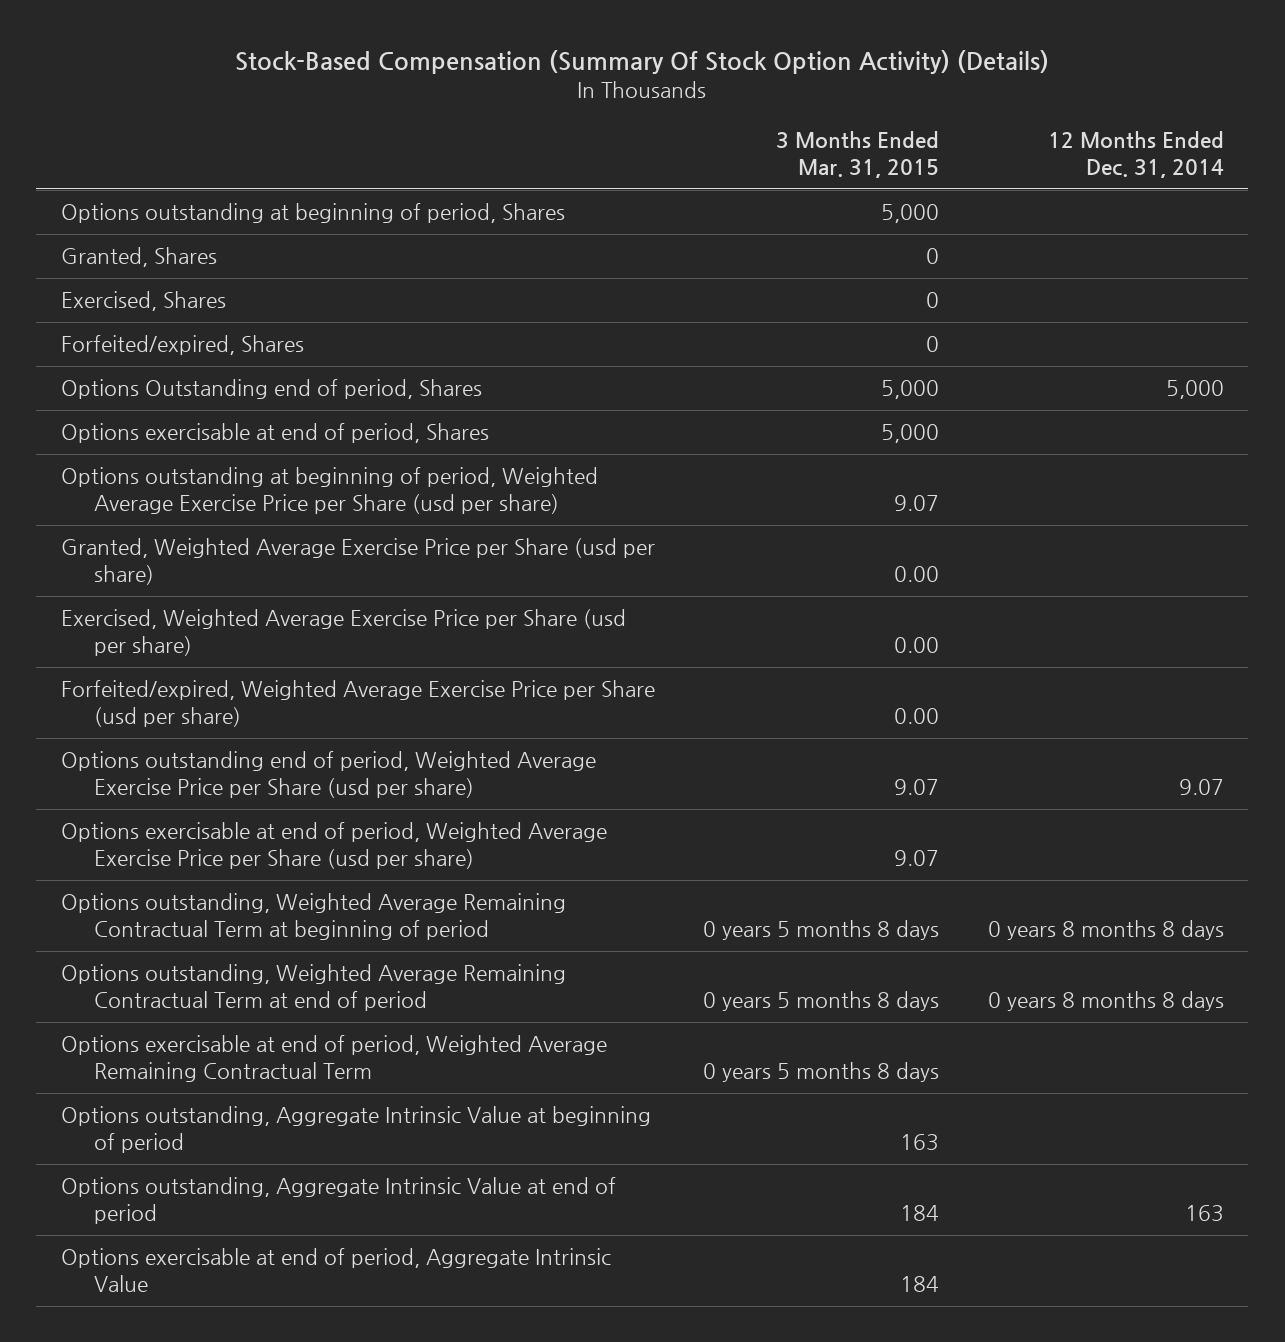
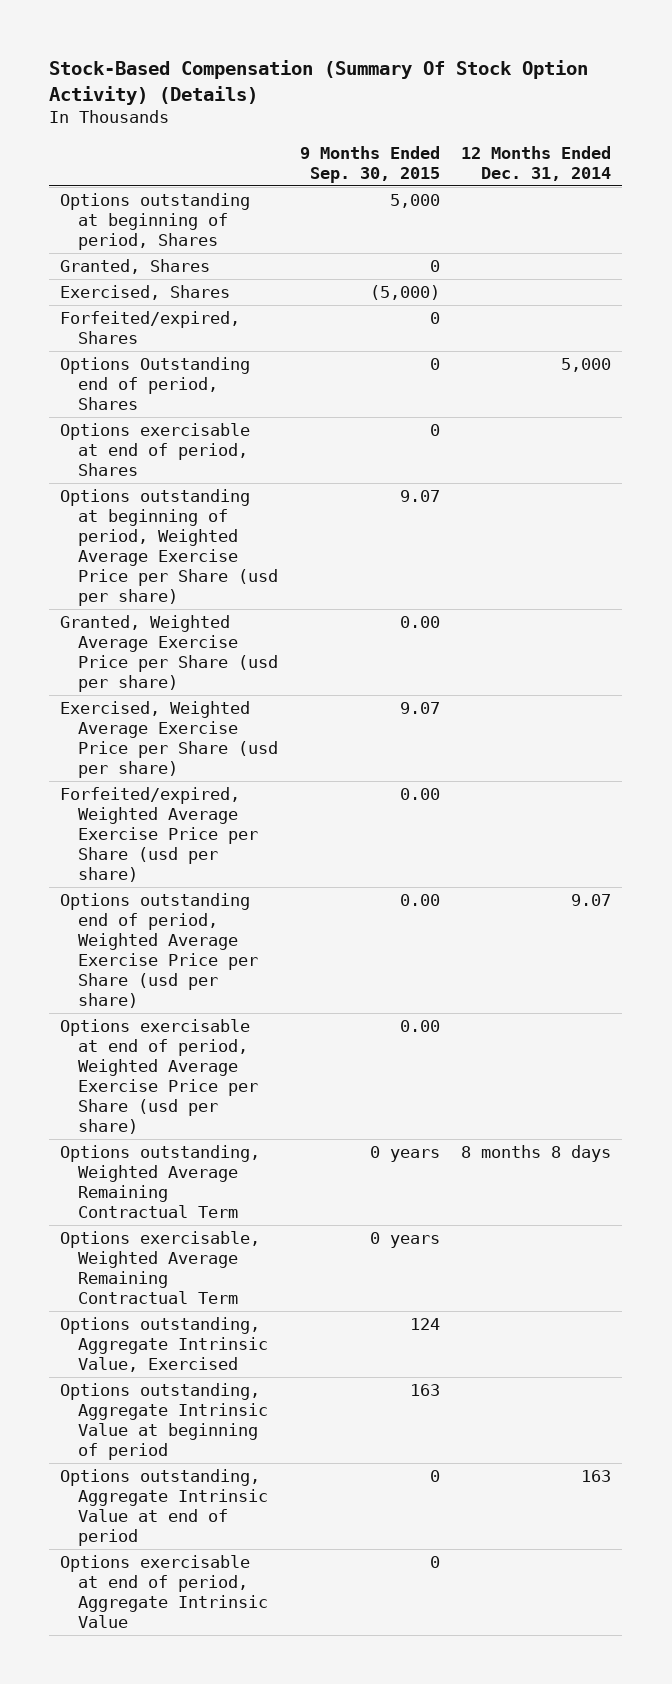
- | 3 Months Ended Mar. 31, 2015 | 12 Months Ended Dec. 31, 2014
+ | 9 Months Ended Sep. 30, 2015 | 12 Months Ended Dec. 31, 2014
- Options outstanding, Weighted Average Remaining Contractual Term at beginning of period | 0 years 5 months 8 days | 0 years 8 months 8 days
- Options outstanding, Weighted Average Remaining Contractual Term at end of period | 0 years 5 months 8 days | 0 years 8 months 8 days
- Options exercisable at end of period, Weighted Average Remaining Contractual Term | 0 years 5 months 8 days |
+ Options outstanding, Weighted Average Remaining Contractual Term | 0 years | 8 months 8 days
+ Options exercisable, Weighted Average Remaining Contractual Term | 0 years |
+ Options outstanding, Aggregate Intrinsic Value, Exercised | 124 |

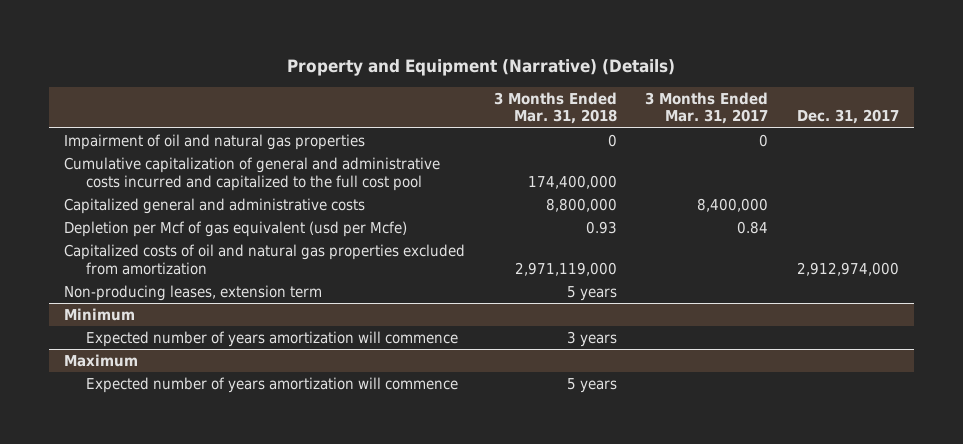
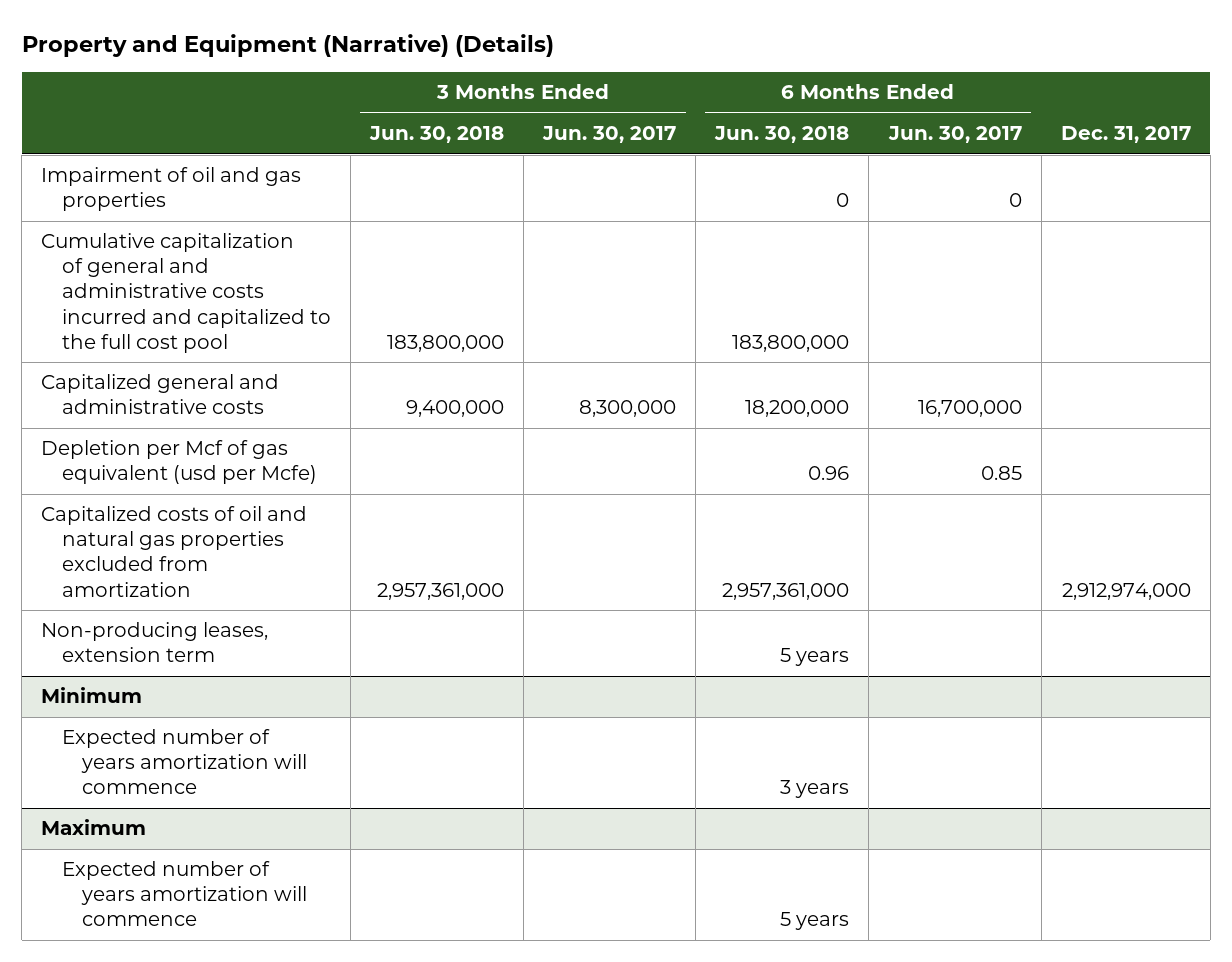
- | 3 Months Ended Mar. 31, 2018 | 3 Months Ended Mar. 31, 2017 | Dec. 31, 2017
+ | 3 Months Ended Jun. 30, 2018 | 3 Months Ended Jun. 30, 2017 | 6 Months Ended Jun. 30, 2018 | 6 Months Ended Jun. 30, 2017 | Dec. 31, 2017
- Impairment of oil and natural gas properties | 0 | 0 |
+ Impairment of oil and gas properties | | | 0 | 0 |

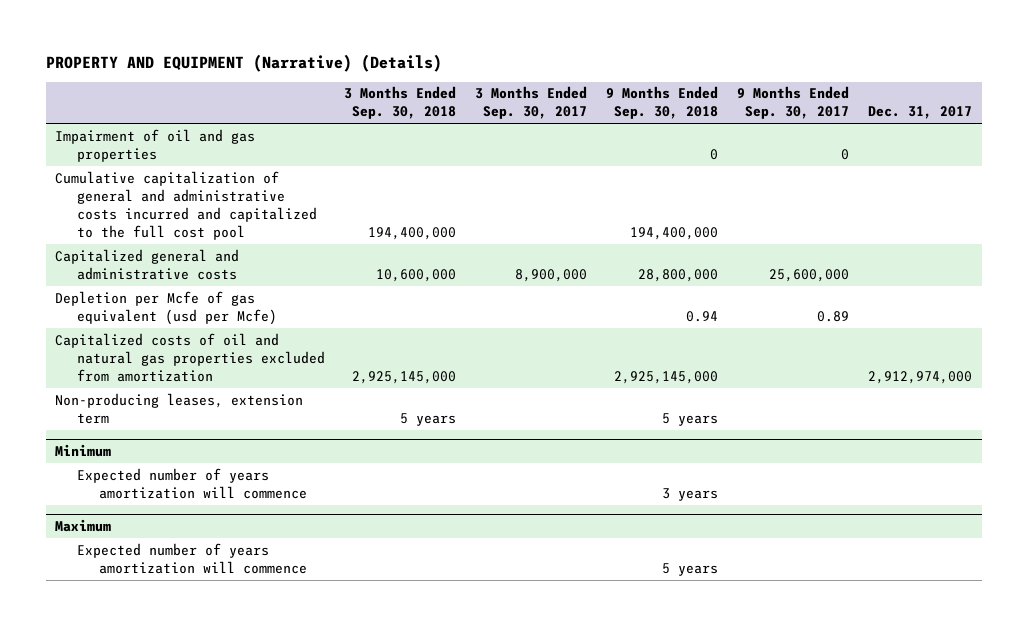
- Property and Equipment (Narrative) (Details)
+ PROPERTY AND EQUIPMENT (Narrative) (Details)
- | 3 Months Ended Jun. 30, 2018 | 3 Months Ended Jun. 30, 2017 | 6 Months Ended Jun. 30, 2018 | 6 Months Ended Jun. 30, 2017 | Dec. 31, 2017
+ | 3 Months Ended Sep. 30, 2018 | 3 Months Ended Sep. 30, 2017 | 9 Months Ended Sep. 30, 2018 | 9 Months Ended Sep. 30, 2017 | Dec. 31, 2017
- Depletion per Mcf of gas equivalent (usd per Mcfe) | | | 0.96 | 0.85 |
+ Depletion per Mcfe of gas equivalent (usd per Mcfe) | | | 0.94 | 0.89 |

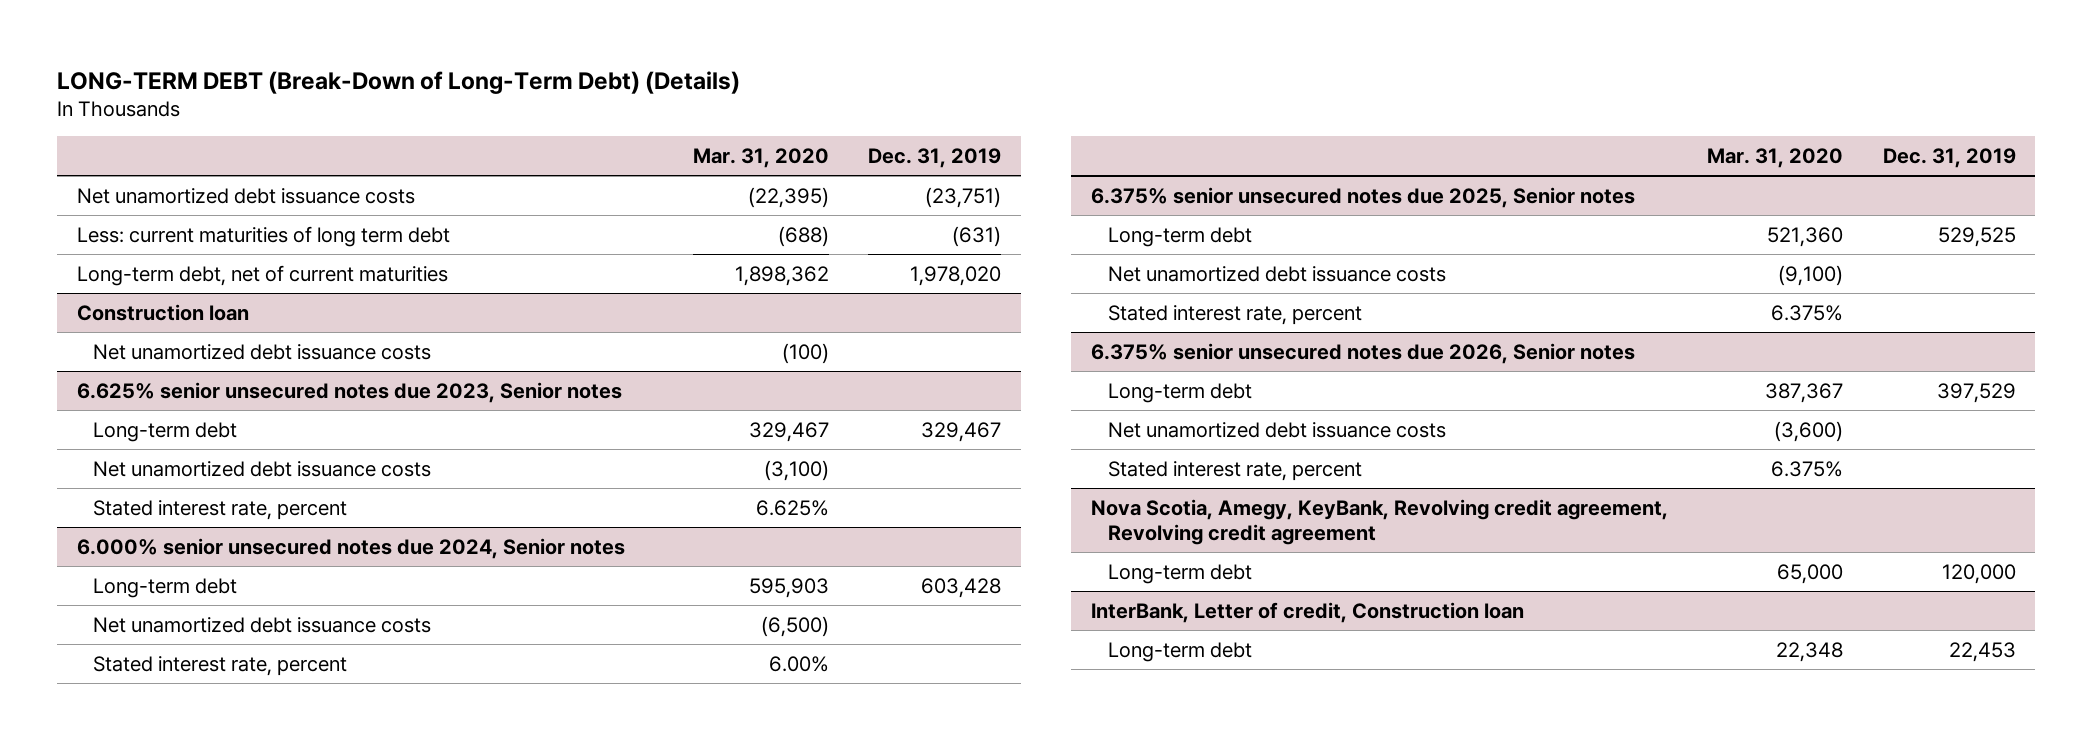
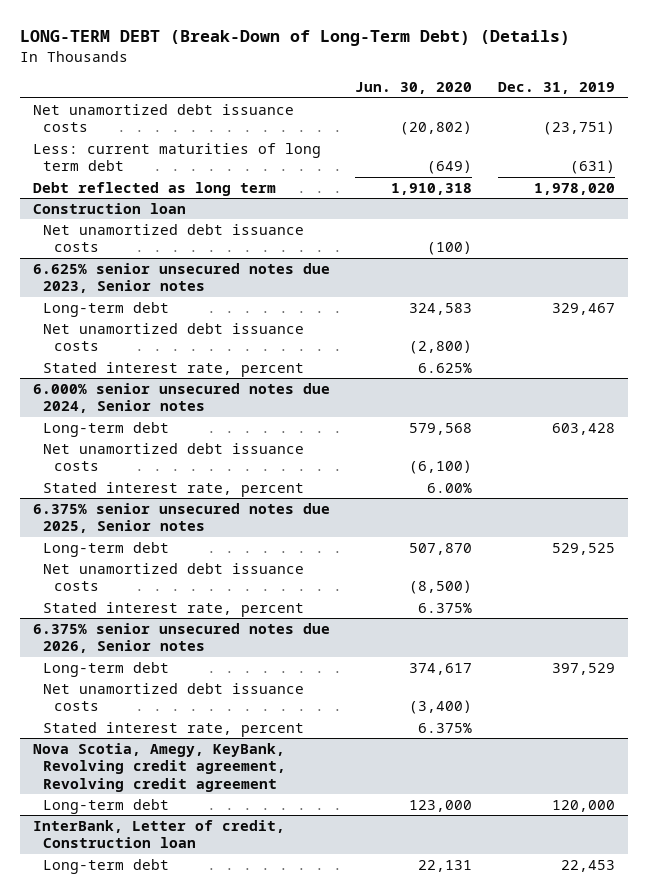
- | Mar. 31, 2020 | Dec. 31, 2019
+ | Jun. 30, 2020 | Dec. 31, 2019
- Long-term debt, net of current maturities | 1,898,362 | 1,978,020
+ Debt reflected as long term | 1,910,318 | 1,978,020

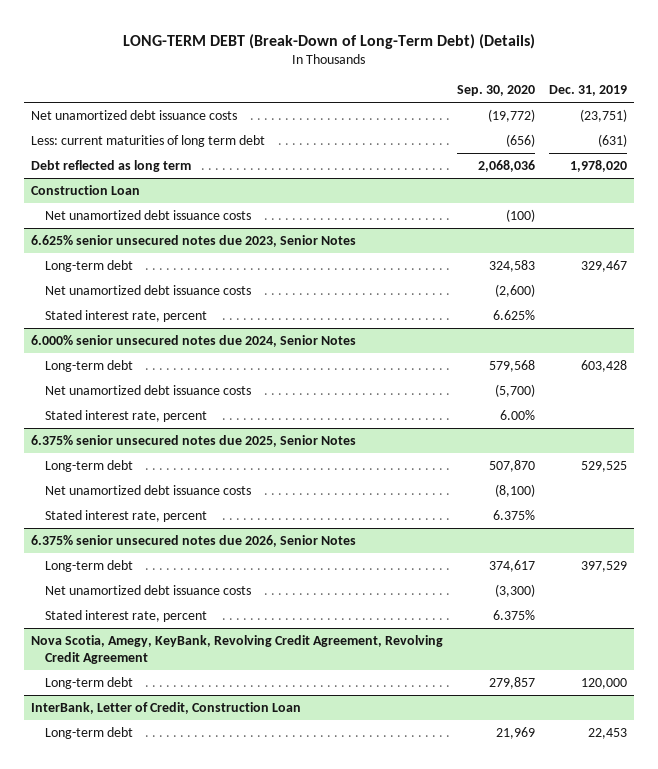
- | Jun. 30, 2020 | Dec. 31, 2019
+ | Sep. 30, 2020 | Dec. 31, 2019
- Construction loan
+ Construction Loan
- 6.625% senior unsecured notes due 2023, Senior notes
+ 6.625% senior unsecured notes due 2023, Senior Notes
- 6.000% senior unsecured notes due 2024, Senior notes
+ 6.000% senior unsecured notes due 2024, Senior Notes
- 6.375% senior unsecured notes due 2025, Senior notes
+ 6.375% senior unsecured notes due 2025, Senior Notes
- 6.375% senior unsecured notes due 2026, Senior notes
+ 6.375% senior unsecured notes due 2026, Senior Notes
- Nova Scotia, Amegy, KeyBank, Revolving credit agreement, Revolving credit agreement
+ Nova Scotia, Amegy, KeyBank, Revolving Credit Agreement, Revolving Credit Agreement
- InterBank, Letter of credit, Construction loan
+ InterBank, Letter of Credit, Construction Loan

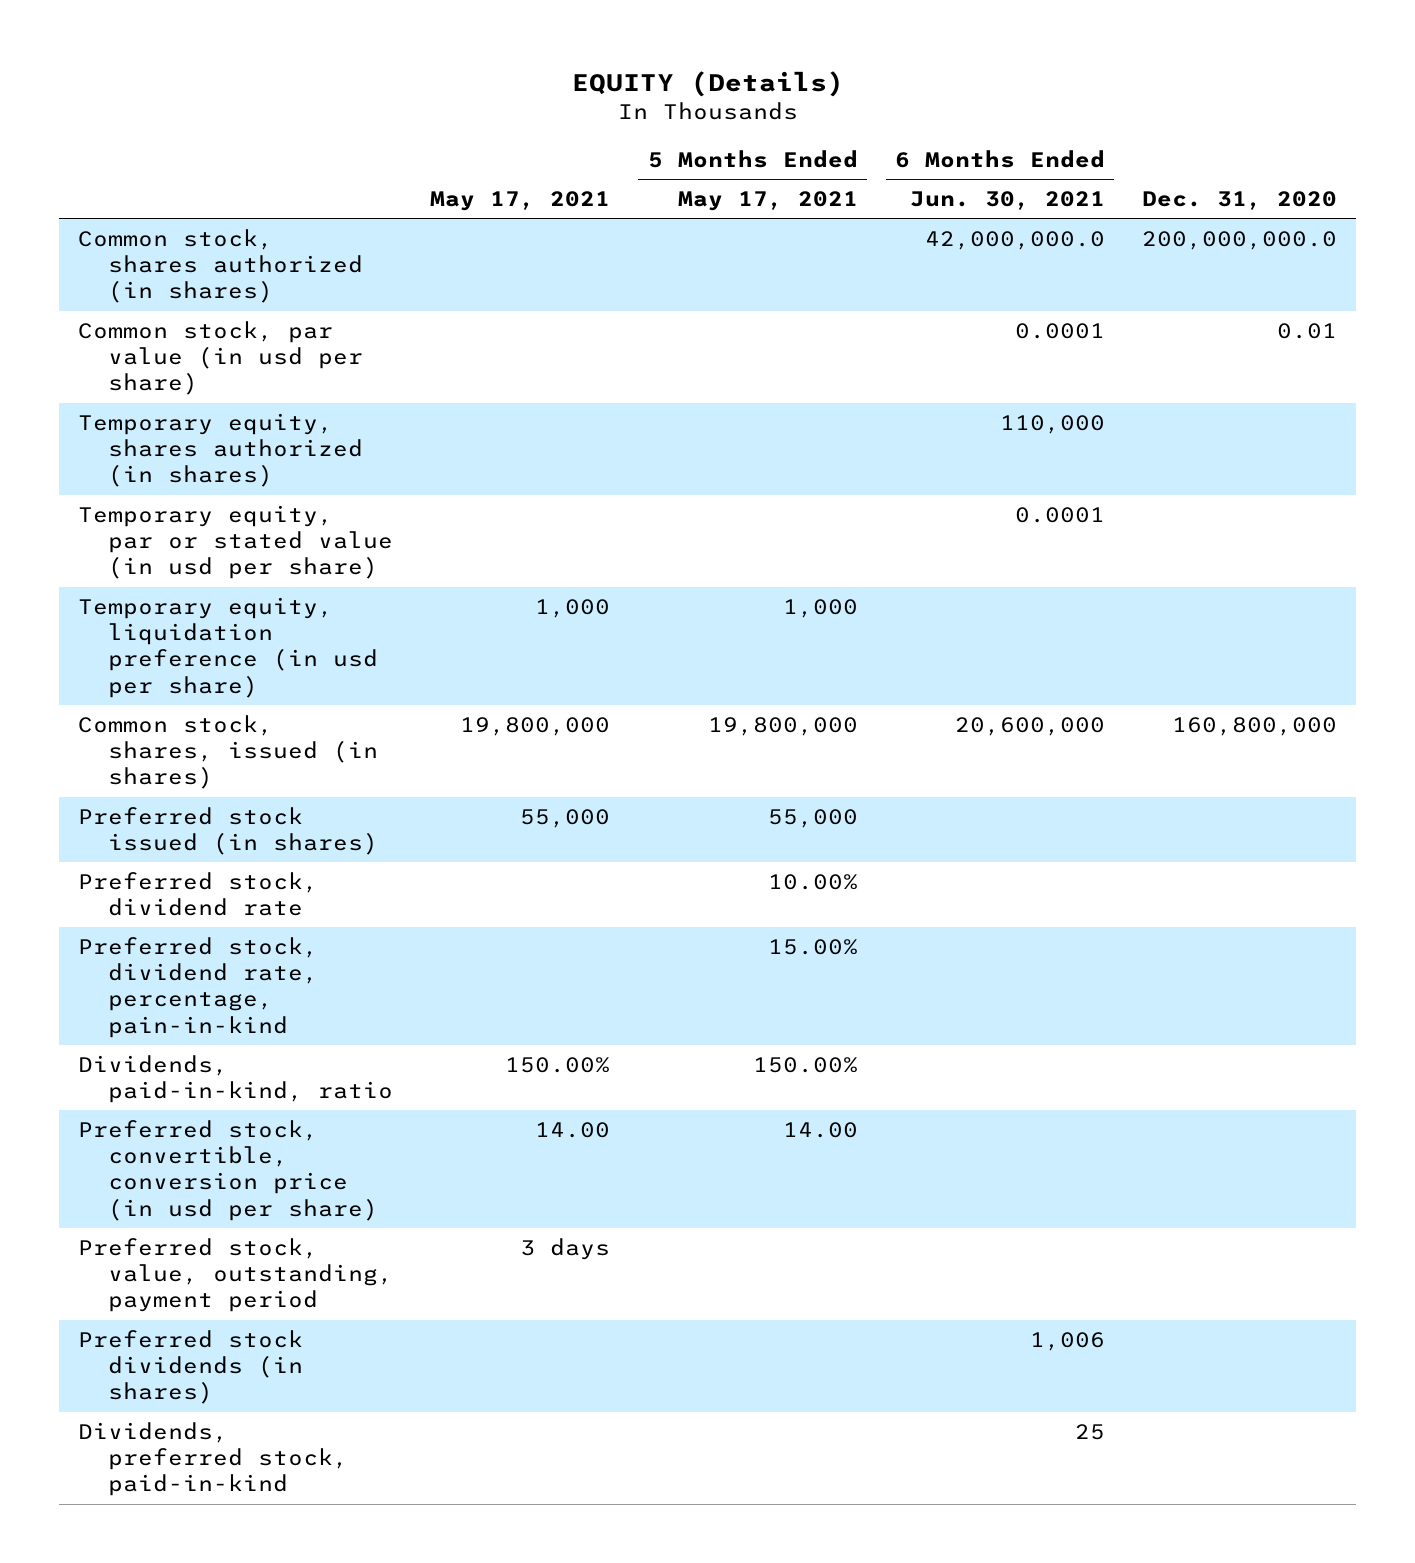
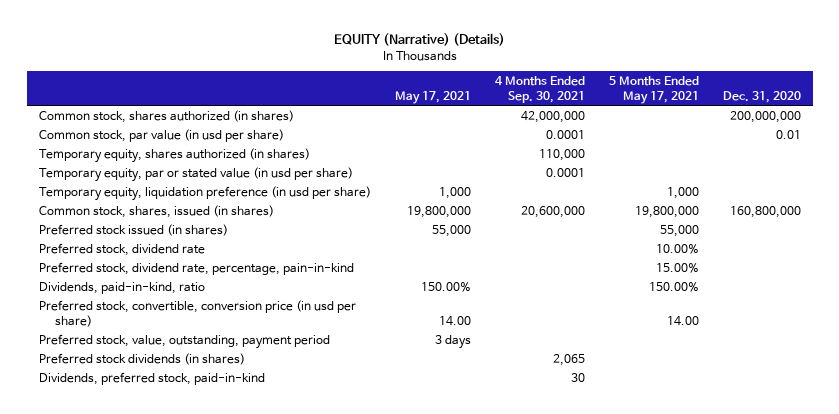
- EQUITY (Details)
+ EQUITY (Narrative) (Details)
- | May 17, 2021 | 5 Months Ended May 17, 2021 | 6 Months Ended Jun. 30, 2021 | Dec. 31, 2020
+ | May 17, 2021 | 4 Months Ended Sep. 30, 2021 | 5 Months Ended May 17, 2021 | Dec. 31, 2020
- Common stock, shares authorized (in shares) | | | 42,000,000.0 | 200,000,000.0
+ Common stock, shares authorized (in shares) | | 42,000,000 | | 200,000,000

